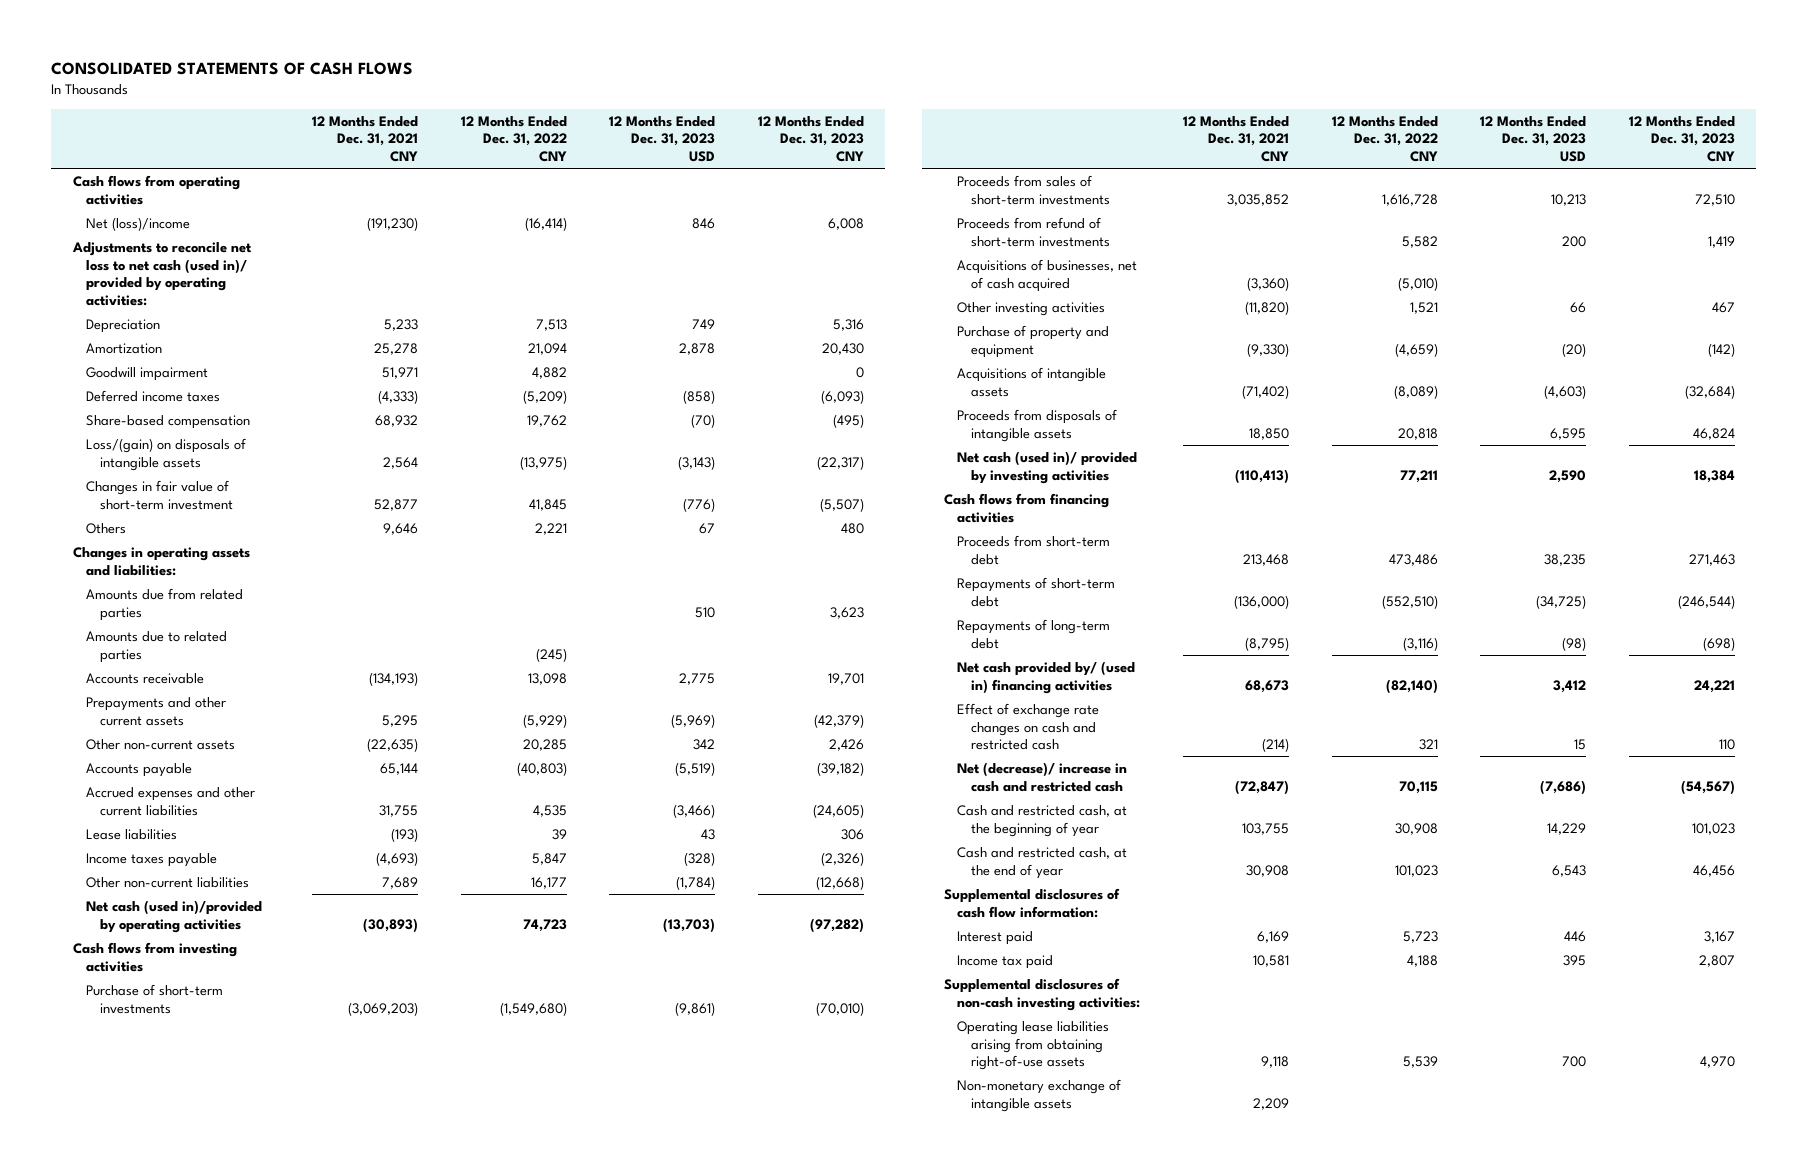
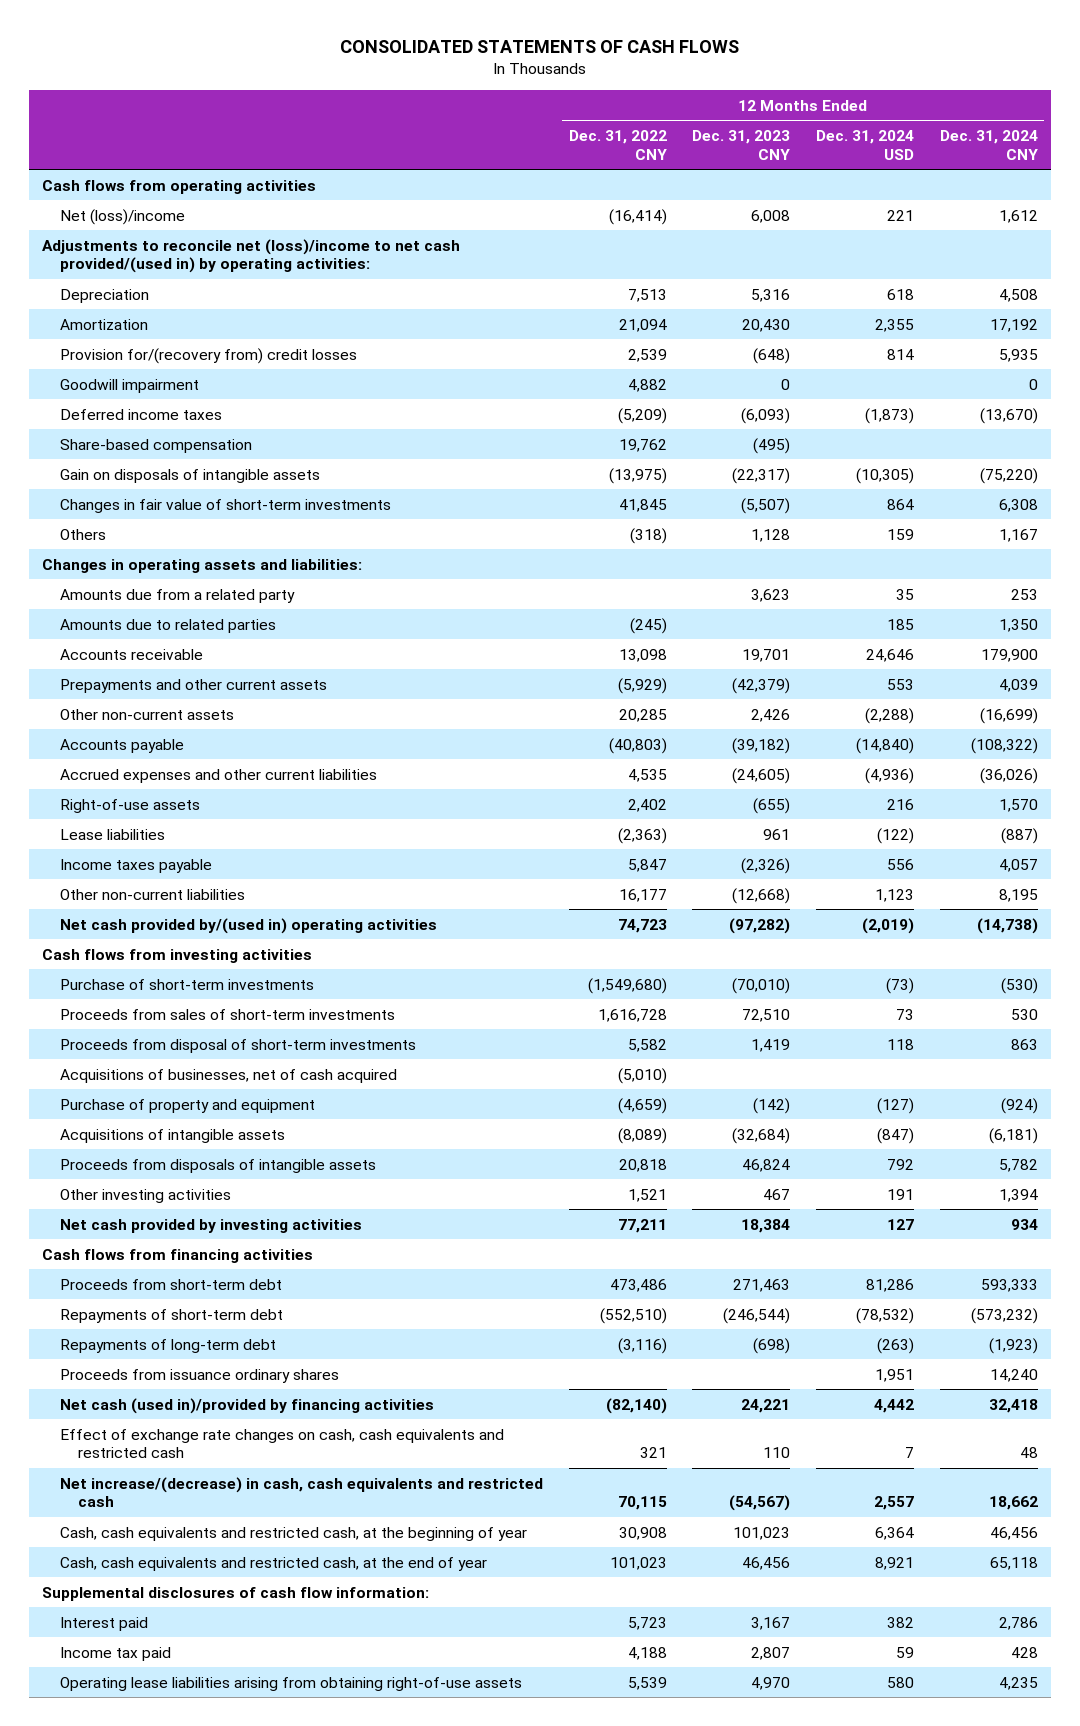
- | 12 Months Ended Dec. 31, 2021 CNY | 12 Months Ended Dec. 31, 2022 CNY | 12 Months Ended Dec. 31, 2023 USD | 12 Months Ended Dec. 31, 2023 CNY
+ | 12 Months Ended Dec. 31, 2022 CNY | 12 Months Ended Dec. 31, 2023 CNY | 12 Months Ended Dec. 31, 2024 USD | 12 Months Ended Dec. 31, 2024 CNY
- Adjustments to reconcile net loss to net cash (used in)/ provided by operating activities:
+ Adjustments to reconcile net (loss)/income to net cash provided/(used in) by operating activities:
+ Provision for/(recovery from) credit losses | 2,539 | (648) | 814 | 5,935
- Loss/(gain) on disposals of intangible assets | 2,564 | (13,975) | (3,143) | (22,317)
- Changes in fair value of short-term investment | 52,877 | 41,845 | (776) | (5,507)
- Others | 9,646 | 2,221 | 67 | 480
+ Gain on disposals of intangible assets | (13,975) | (22,317) | (10,305) | (75,220)
+ Changes in fair value of short-term investments | 41,845 | (5,507) | 864 | 6,308
+ Others | (318) | 1,128 | 159 | 1,167
- Amounts due from related parties | | | 510 | 3,623
+ Amounts due from a related party | | 3,623 | 35 | 253
- Lease liabilities | (193) | 39 | 43 | 306
+ Right-of-use assets | 2,402 | (655) | 216 | 1,570
+ Lease liabilities | (2,363) | 961 | (122) | (887)
- Net cash (used in)/provided by operating activities | (30,893) | 74,723 | (13,703) | (97,282)
+ Net cash provided by/(used in) operating activities | 74,723 | (97,282) | (2,019) | (14,738)
- Proceeds from refund of short-term investments | | 5,582 | 200 | 1,419
+ Proceeds from disposal of short-term investments | 5,582 | 1,419 | 118 | 863
- Net cash (used in)/ provided by investing activities | (110,413) | 77,211 | 2,590 | 18,384
moved down: Other investing activities | 1,521 | 467 | 191 | 1,394
+ Net cash provided by investing activities | 77,211 | 18,384 | 127 | 934
- Net cash provided by/ (used in) financing activities | 68,673 | (82,140) | 3,412 | 24,221
- Effect of exchange rate changes on cash and restricted cash | (214) | 321 | 15 | 110
- Net (decrease)/ increase in cash and restricted cash | (72,847) | 70,115 | (7,686) | (54,567)
- Cash and restricted cash, at the beginning of year | 103,755 | 30,908 | 14,229 | 101,023
- Cash and restricted cash, at the end of year | 30,908 | 101,023 | 6,543 | 46,456
+ Proceeds from issuance ordinary shares | | | 1,951 | 14,240
+ Net cash (used in)/provided by financing activities | (82,140) | 24,221 | 4,442 | 32,418
+ Effect of exchange rate changes on cash, cash equivalents and restricted cash | 321 | 110 | 7 | 48
+ Net increase/(decrease) in cash, cash equivalents and restricted cash | 70,115 | (54,567) | 2,557 | 18,662
+ Cash, cash equivalents and restricted cash, at the beginning of year | 30,908 | 101,023 | 6,364 | 46,456
+ Cash, cash equivalents and restricted cash, at the end of year | 101,023 | 46,456 | 8,921 | 65,118
- Supplemental disclosures of non-cash investing activities:
- Non-monetary exchange of intangible assets | 2,209 | | |

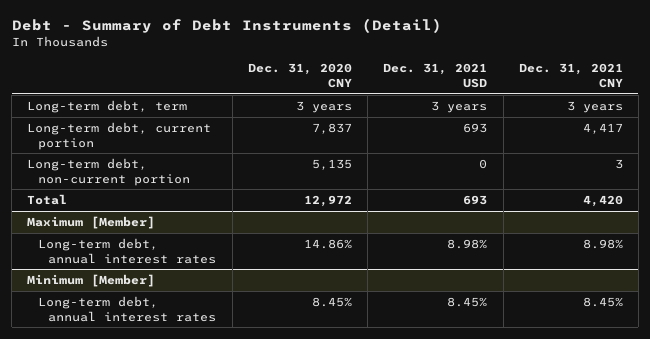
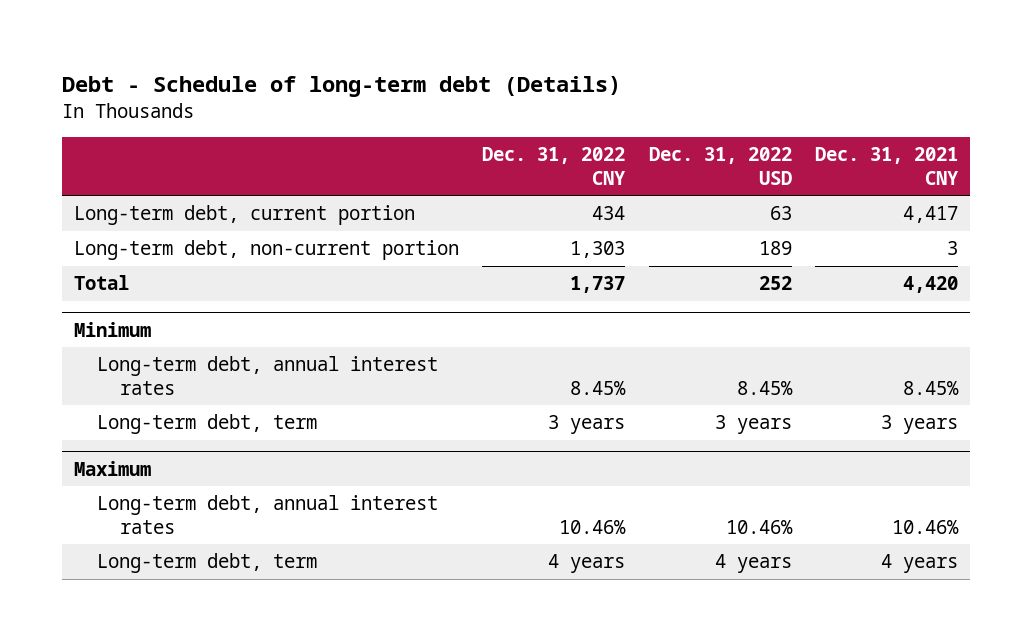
- Debt - Summary of Debt Instruments (Detail)
+ Debt - Schedule of long-term debt (Details)
- | Dec. 31, 2020 CNY | Dec. 31, 2021 USD | Dec. 31, 2021 CNY
+ | Dec. 31, 2022 CNY | Dec. 31, 2022 USD | Dec. 31, 2021 CNY
- Long-term debt, term | 3 years | 3 years | 3 years
- Maximum [Member]
- Long-term debt, annual interest rates | 14.86% | 8.98% | 8.98%
- Minimum [Member]
+ Minimum
+ Long-term debt, term | 3 years | 3 years | 3 years
+ Maximum
+ Long-term debt, annual interest rates | 10.46% | 10.46% | 10.46%
+ Long-term debt, term | 4 years | 4 years | 4 years

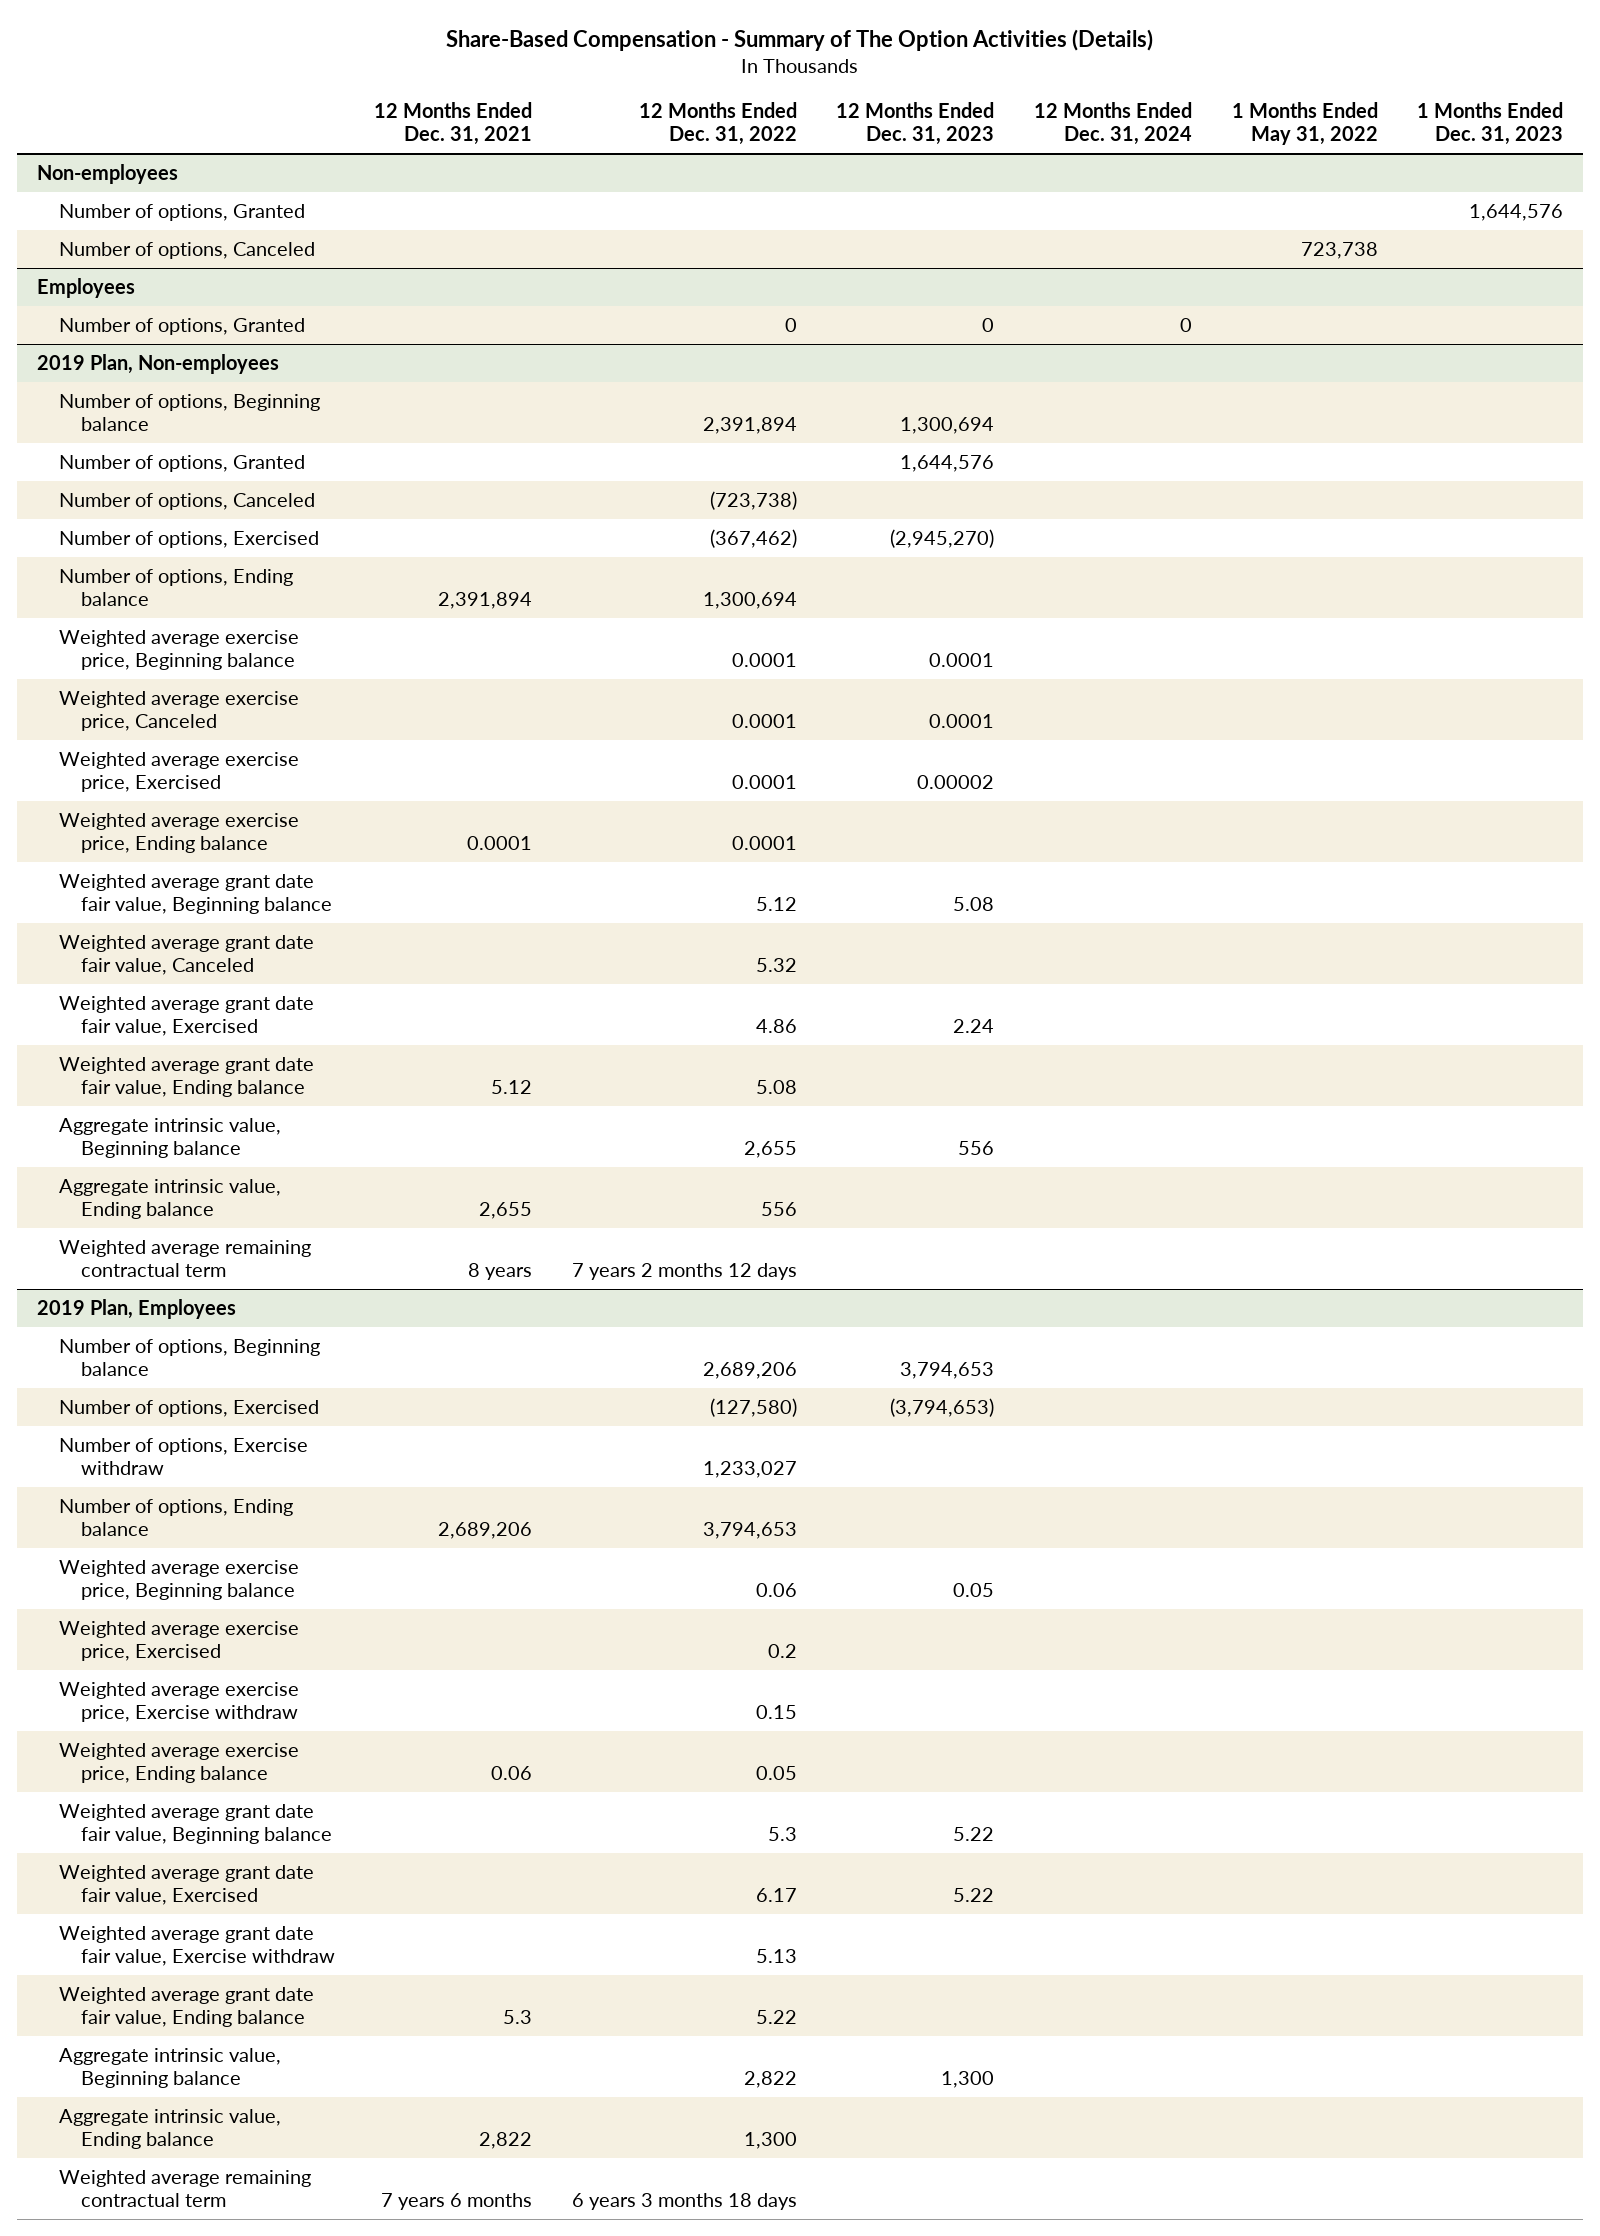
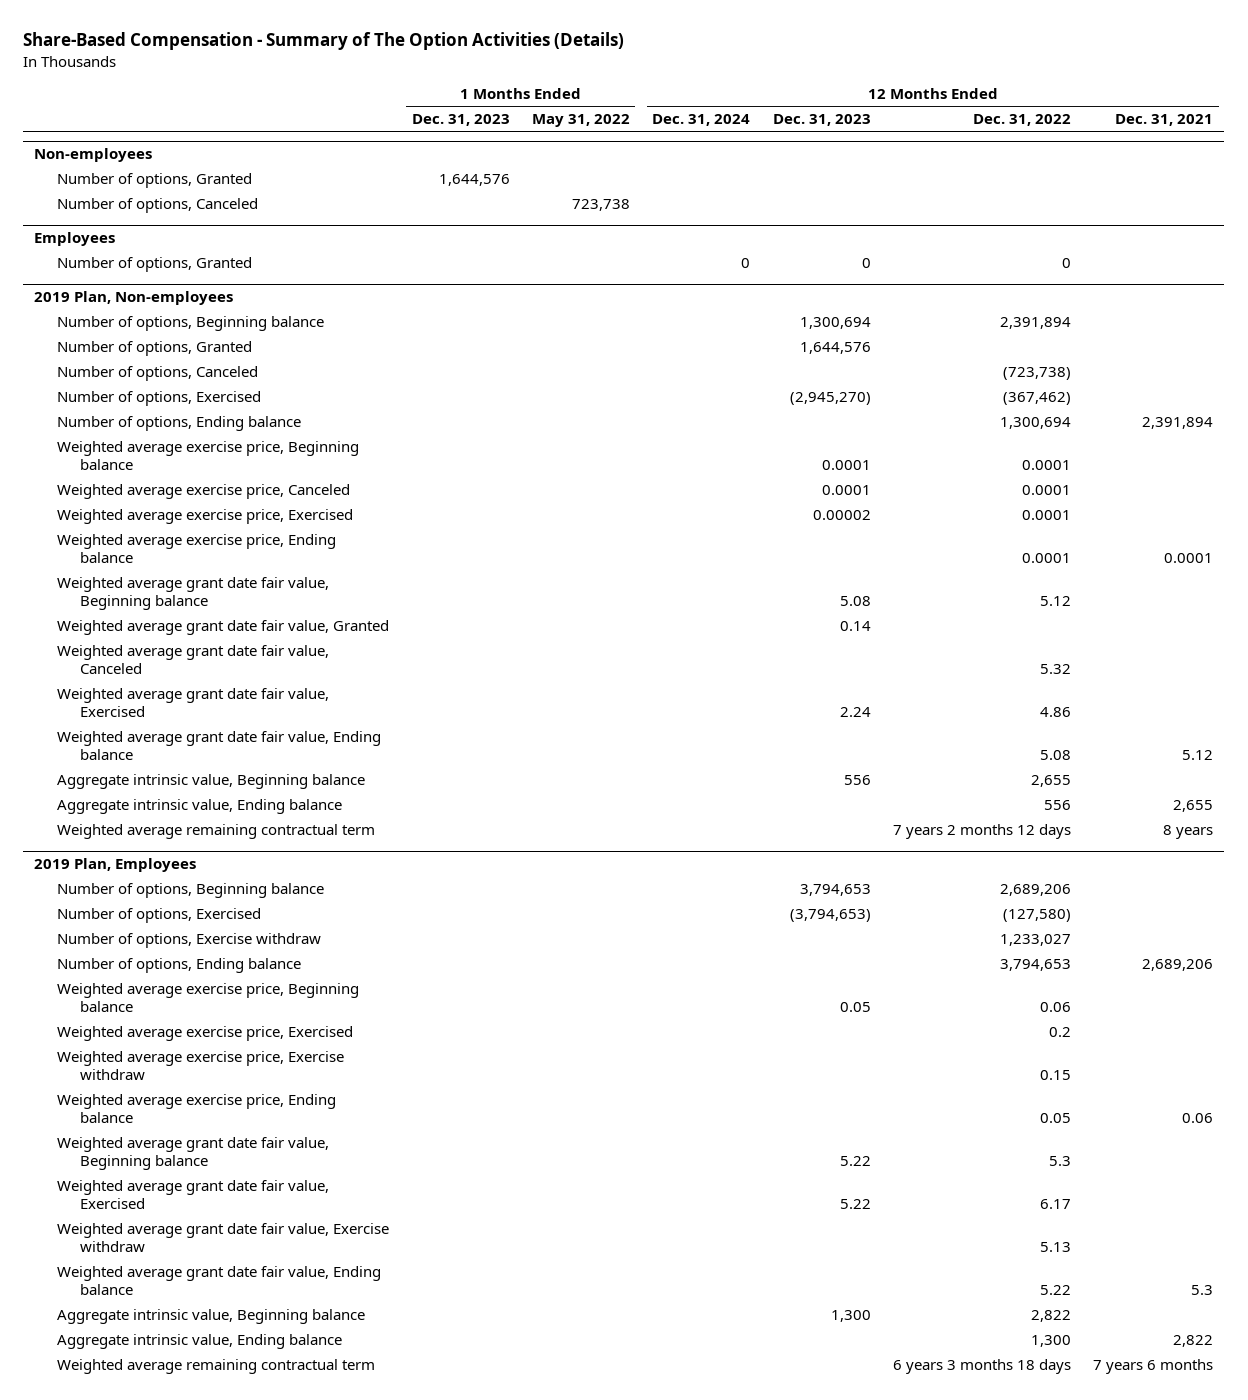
- | 12 Months Ended Dec. 31, 2021 | 12 Months Ended Dec. 31, 2022 | 12 Months Ended Dec. 31, 2023 | 12 Months Ended Dec. 31, 2024 | 1 Months Ended May 31, 2022 | 1 Months Ended Dec. 31, 2023
+ | 1 Months Ended Dec. 31, 2023 | 1 Months Ended May 31, 2022 | 12 Months Ended Dec. 31, 2024 | 12 Months Ended Dec. 31, 2023 | 12 Months Ended Dec. 31, 2022 | 12 Months Ended Dec. 31, 2021
@ 2019 Plan, Non-employees
+ Weighted average grant date fair value, Granted | | | | 0.14 | |

